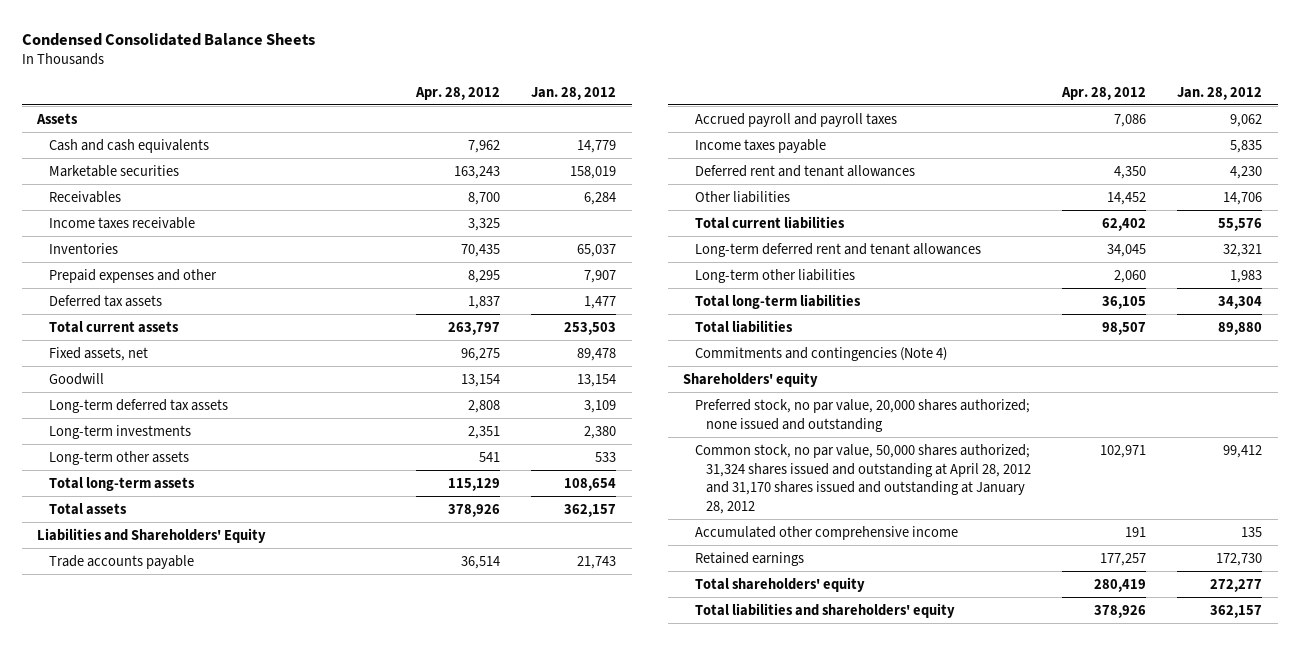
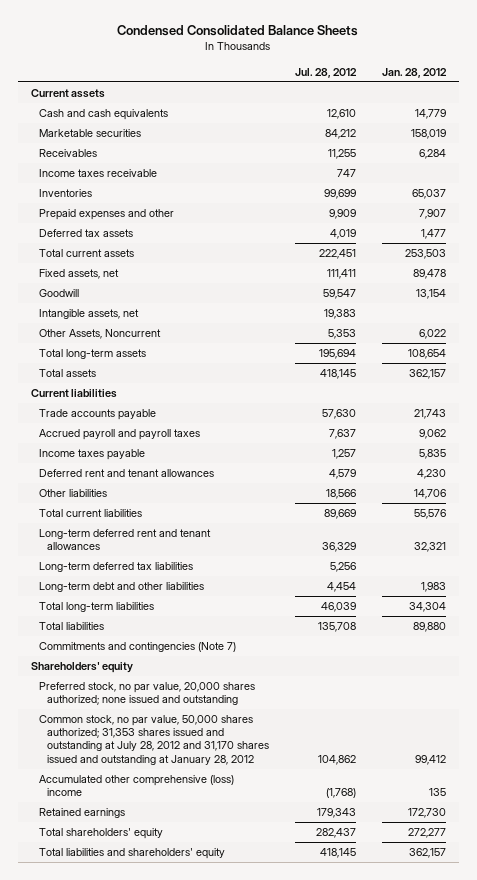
- | Apr. 28, 2012 | Jan. 28, 2012
+ | Jul. 28, 2012 | Jan. 28, 2012
- Assets
+ Current assets
- Long-term deferred tax assets | 2,808 | 3,109
- Long-term investments | 2,351 | 2,380
- Long-term other assets | 541 | 533
+ Intangible assets, net | 19,383 |
+ Other Assets, Noncurrent | 5,353 | 6,022
- Liabilities and Shareholders' Equity
+ Current liabilities
- Long-term other liabilities | 2,060 | 1,983
+ Long-term deferred tax liabilities | 5,256 |
+ Long-term debt and other liabilities | 4,454 | 1,983
- Commitments and contingencies (Note 4)
+ Commitments and contingencies (Note 7)
- Common stock, no par value, 50,000 shares authorized; 31,324 shares issued and outstanding at April 28, 2012 and 31,170 shares issued and outstanding at January 28, 2012 | 102,971 | 99,412
- Accumulated other comprehensive income | 191 | 135
+ Common stock, no par value, 50,000 shares authorized; 31,353 shares issued and outstanding at July 28, 2012 and 31,170 shares issued and outstanding at January 28, 2012 | 104,862 | 99,412
+ Accumulated other comprehensive (loss) income | (1,768) | 135

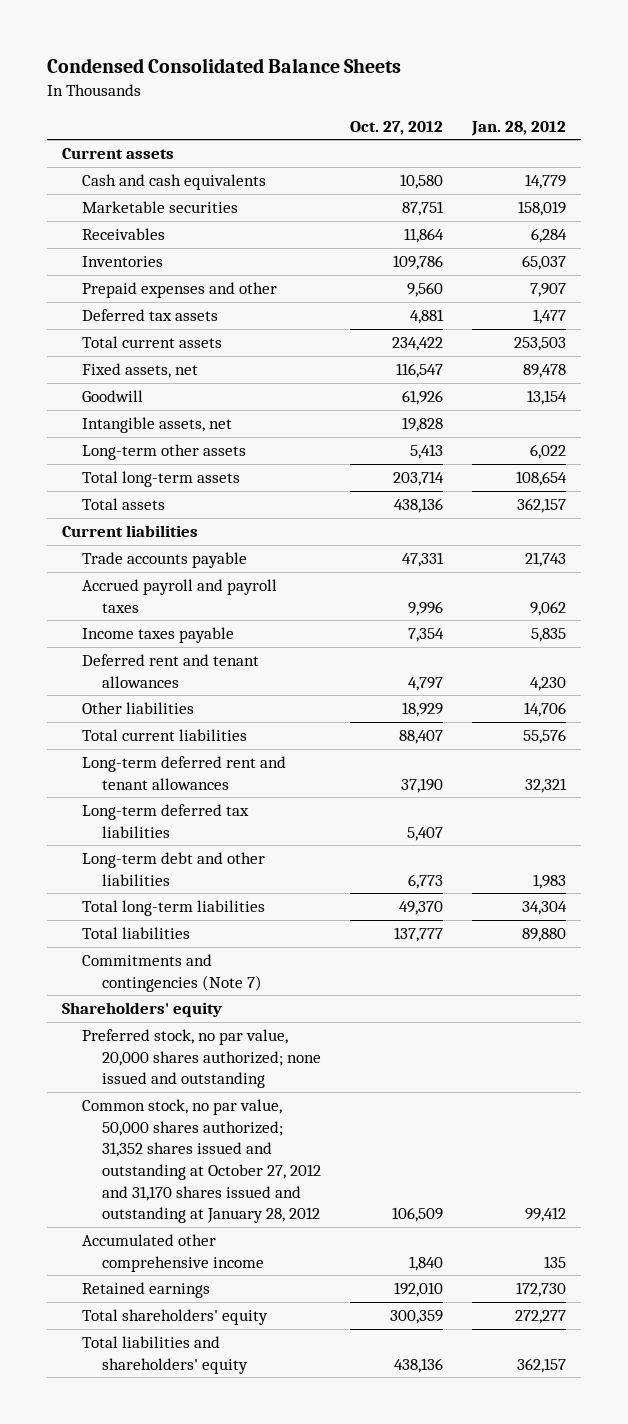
- | Jul. 28, 2012 | Jan. 28, 2012
+ | Oct. 27, 2012 | Jan. 28, 2012
- Income taxes receivable | 747 |
- Other Assets, Noncurrent | 5,353 | 6,022
+ Long-term other assets | 5,413 | 6,022
- Common stock, no par value, 50,000 shares authorized; 31,353 shares issued and outstanding at July 28, 2012 and 31,170 shares issued and outstanding at January 28, 2012 | 104,862 | 99,412
- Accumulated other comprehensive (loss) income | (1,768) | 135
+ Common stock, no par value, 50,000 shares authorized; 31,352 shares issued and outstanding at October 27, 2012 and 31,170 shares issued and outstanding at January 28, 2012 | 106,509 | 99,412
+ Accumulated other comprehensive income | 1,840 | 135

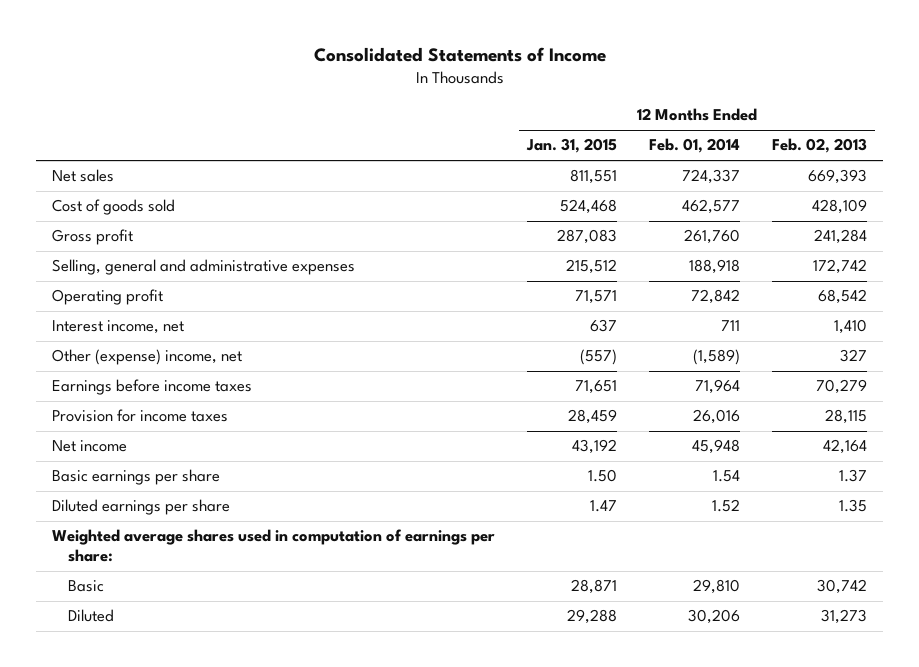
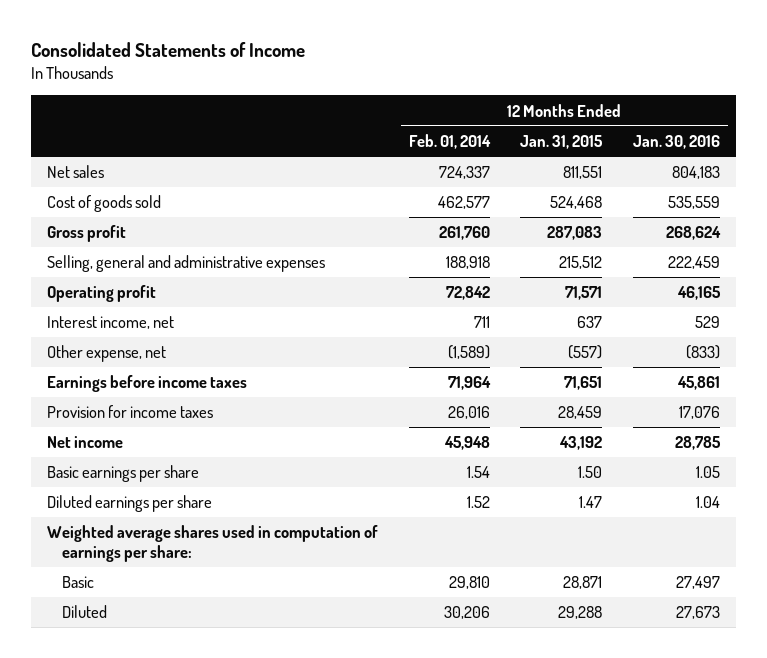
- | 12 Months Ended Jan. 31, 2015 | 12 Months Ended Feb. 01, 2014 | 12 Months Ended Feb. 02, 2013
+ | 12 Months Ended Feb. 01, 2014 | 12 Months Ended Jan. 31, 2015 | 12 Months Ended Jan. 30, 2016
- Other (expense) income, net | (557) | (1,589) | 327
+ Other expense, net | (1,589) | (557) | (833)

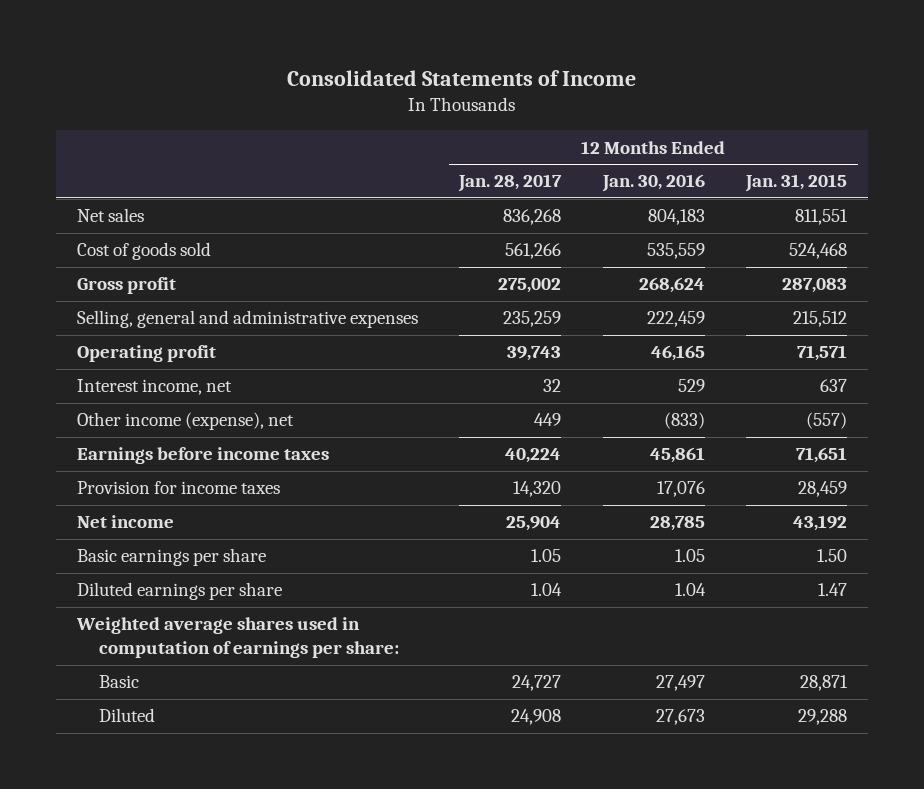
- | 12 Months Ended Feb. 01, 2014 | 12 Months Ended Jan. 31, 2015 | 12 Months Ended Jan. 30, 2016
+ | 12 Months Ended Jan. 28, 2017 | 12 Months Ended Jan. 30, 2016 | 12 Months Ended Jan. 31, 2015
- Other expense, net | (1,589) | (557) | (833)
+ Other income (expense), net | 449 | (833) | (557)

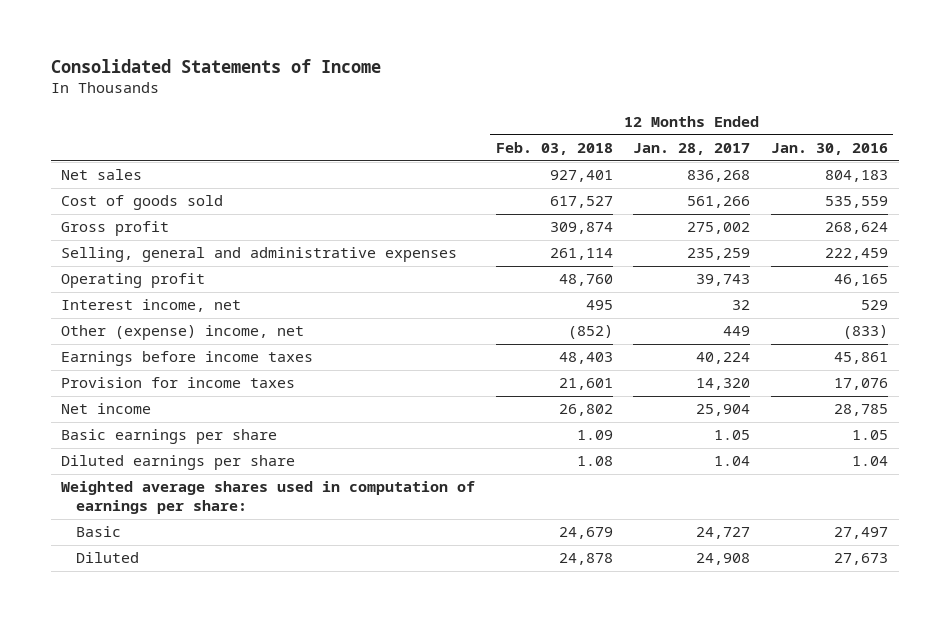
- | 12 Months Ended Jan. 28, 2017 | 12 Months Ended Jan. 30, 2016 | 12 Months Ended Jan. 31, 2015
+ | 12 Months Ended Feb. 03, 2018 | 12 Months Ended Jan. 28, 2017 | 12 Months Ended Jan. 30, 2016
- Other income (expense), net | 449 | (833) | (557)
+ Other (expense) income, net | (852) | 449 | (833)

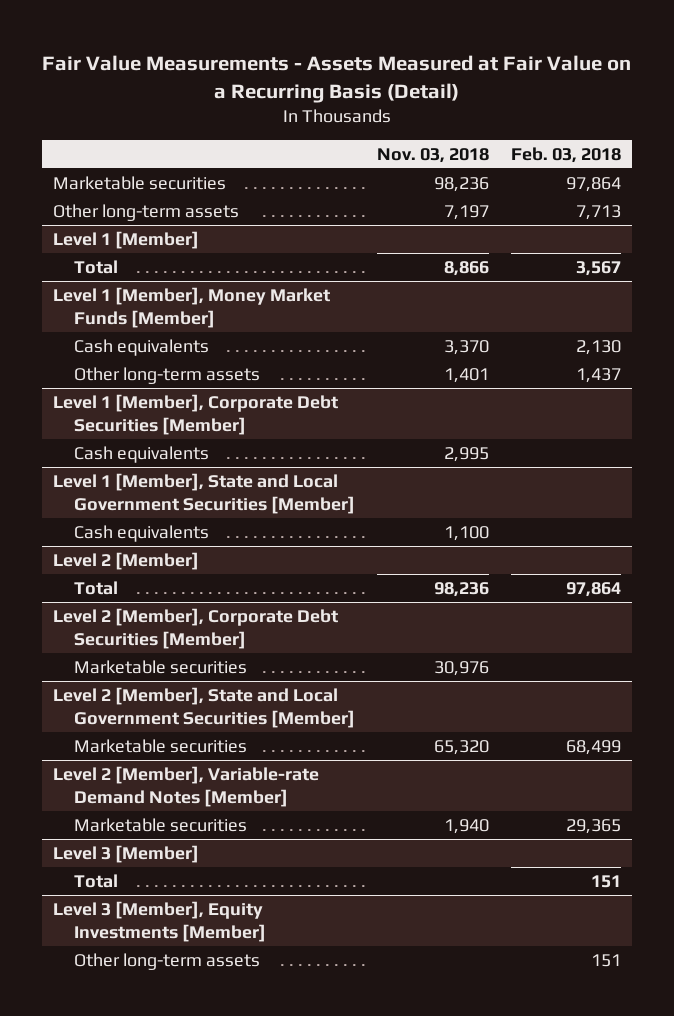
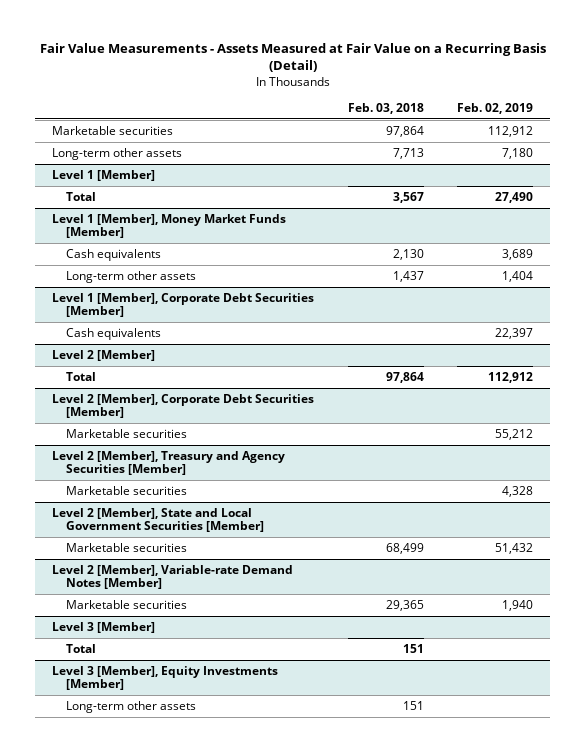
- | Nov. 03, 2018 | Feb. 03, 2018
+ | Feb. 03, 2018 | Feb. 02, 2019
- Other long-term assets | 7,197 | 7,713
+ Long-term other assets | 7,713 | 7,180
@ Level 1 [Member], Money Market Funds [Member]
- Other long-term assets | 1,401 | 1,437
+ Long-term other assets | 1,437 | 1,404
- Level 1 [Member], State and Local Government Securities [Member]
- Cash equivalents | 1,100 |
+ Level 2 [Member], Treasury and Agency Securities [Member]
+ Marketable securities | | 4,328
@ Level 3 [Member], Equity Investments [Member]
- Other long-term assets | | 151
+ Long-term other assets | 151 |

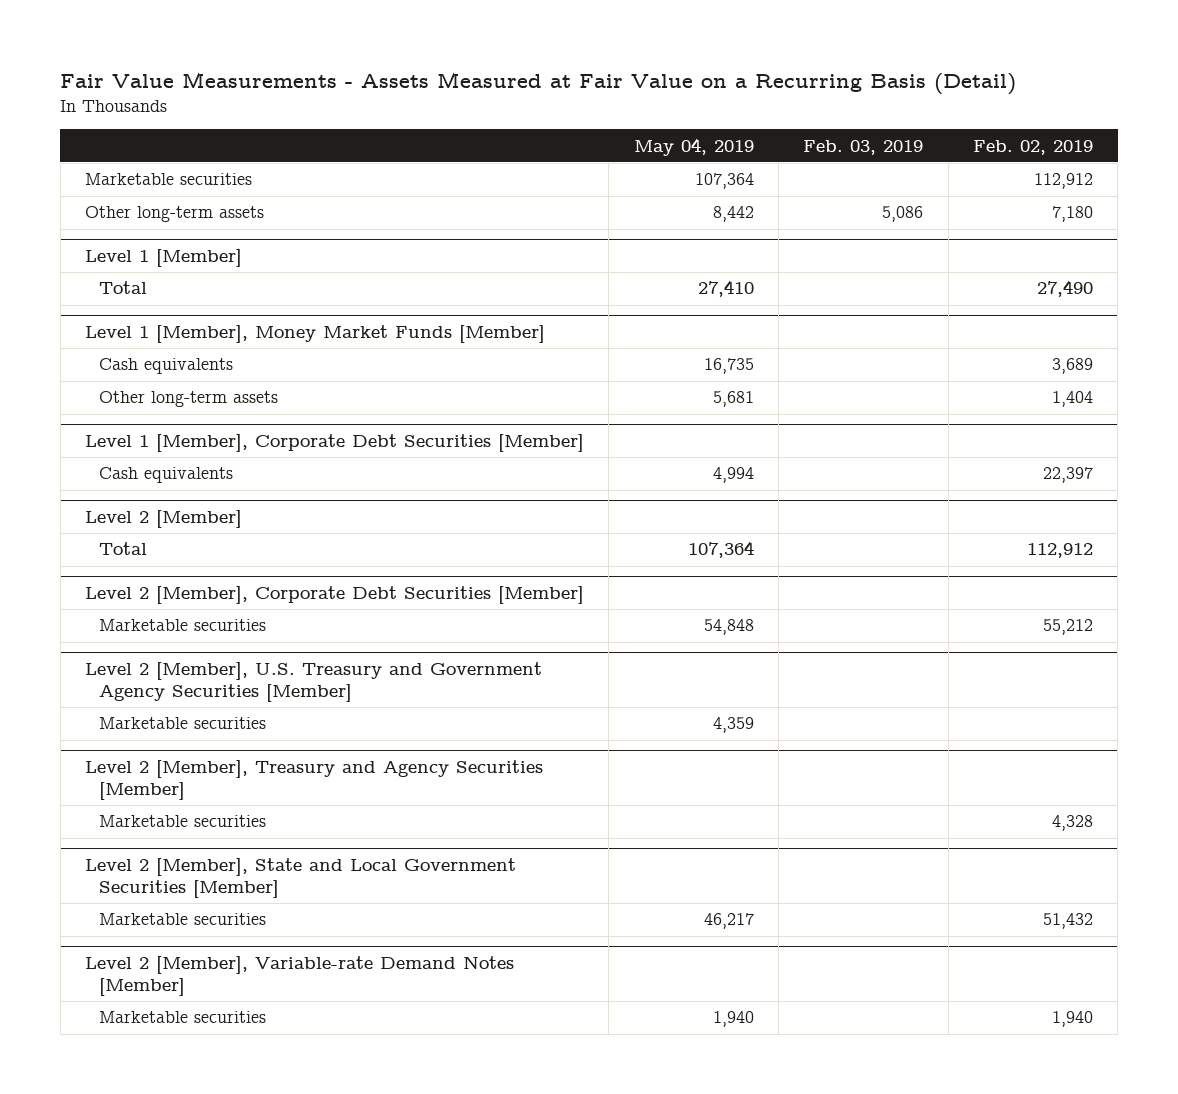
- | Feb. 03, 2018 | Feb. 02, 2019
+ | May 04, 2019 | Feb. 03, 2019 | Feb. 02, 2019
- Long-term other assets | 7,713 | 7,180
+ Other long-term assets | 8,442 | 5,086 | 7,180
@ Level 1 [Member], Money Market Funds [Member]
- Long-term other assets | 1,437 | 1,404
+ Other long-term assets | 5,681 | | 1,404
+ Level 2 [Member], U.S. Treasury and Government Agency Securities [Member]
+ Marketable securities | 4,359 | |
- Level 3 [Member]
- Total | 151 |
- Level 3 [Member], Equity Investments [Member]
- Long-term other assets | 151 |

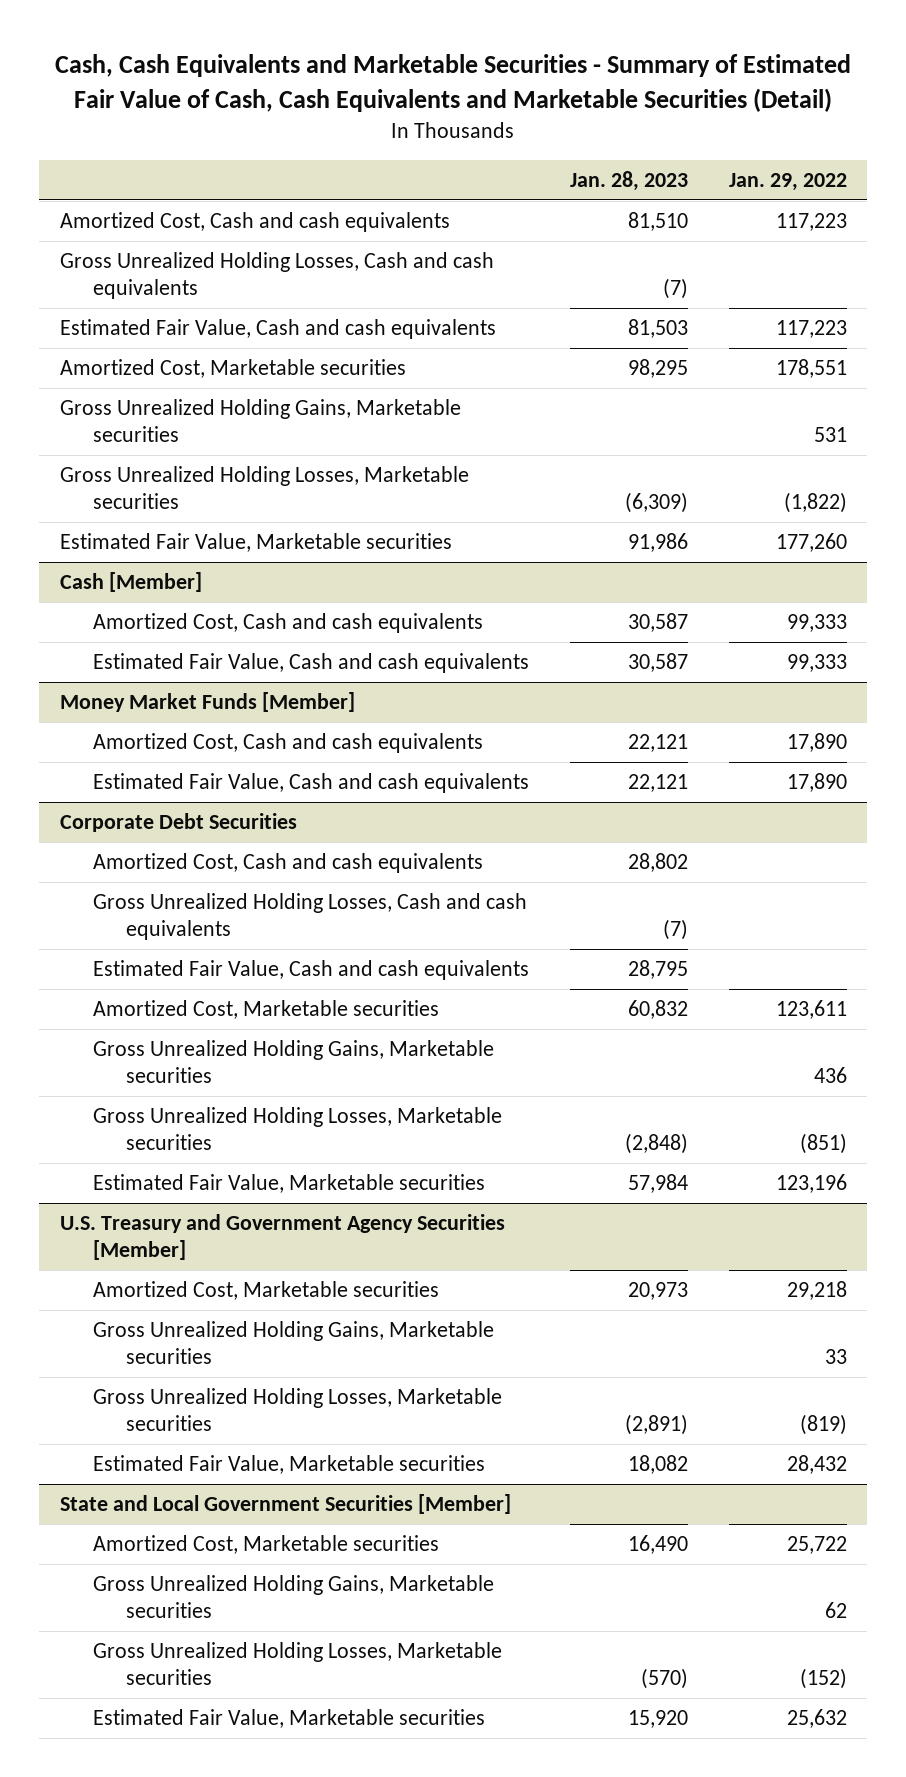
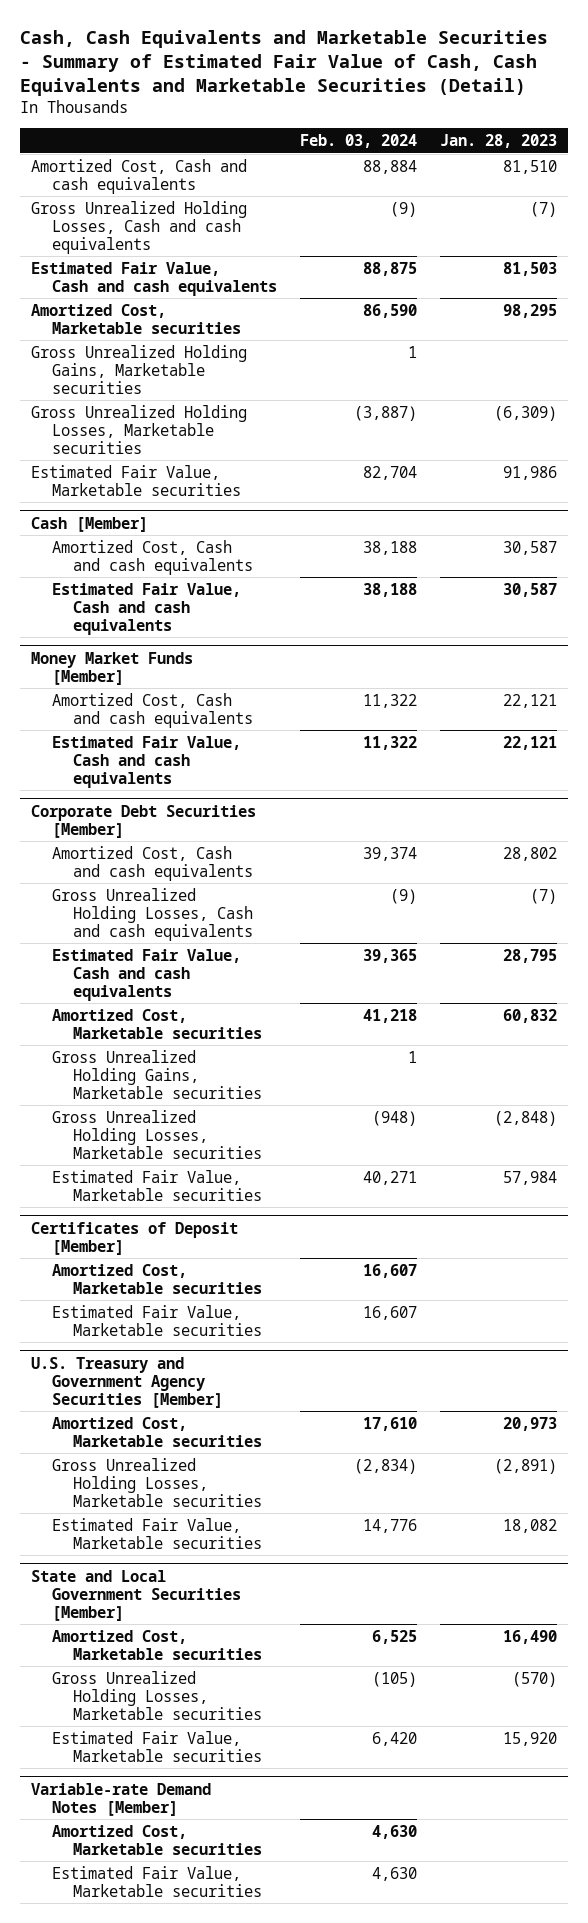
- | Jan. 28, 2023 | Jan. 29, 2022
+ | Feb. 03, 2024 | Jan. 28, 2023
- Corporate Debt Securities
+ Corporate Debt Securities [Member]
+ Certificates of Deposit [Member]
+ Amortized Cost, Marketable securities | 16,607 |
+ Estimated Fair Value, Marketable securities | 16,607 |
@ U.S. Treasury and Government Agency Securities [Member]
- Gross Unrealized Holding Gains, Marketable securities | | 33
@ State and Local Government Securities [Member]
- Gross Unrealized Holding Gains, Marketable securities | | 62
+ Variable-rate Demand Notes [Member]
+ Amortized Cost, Marketable securities | 4,630 |
+ Estimated Fair Value, Marketable securities | 4,630 |

